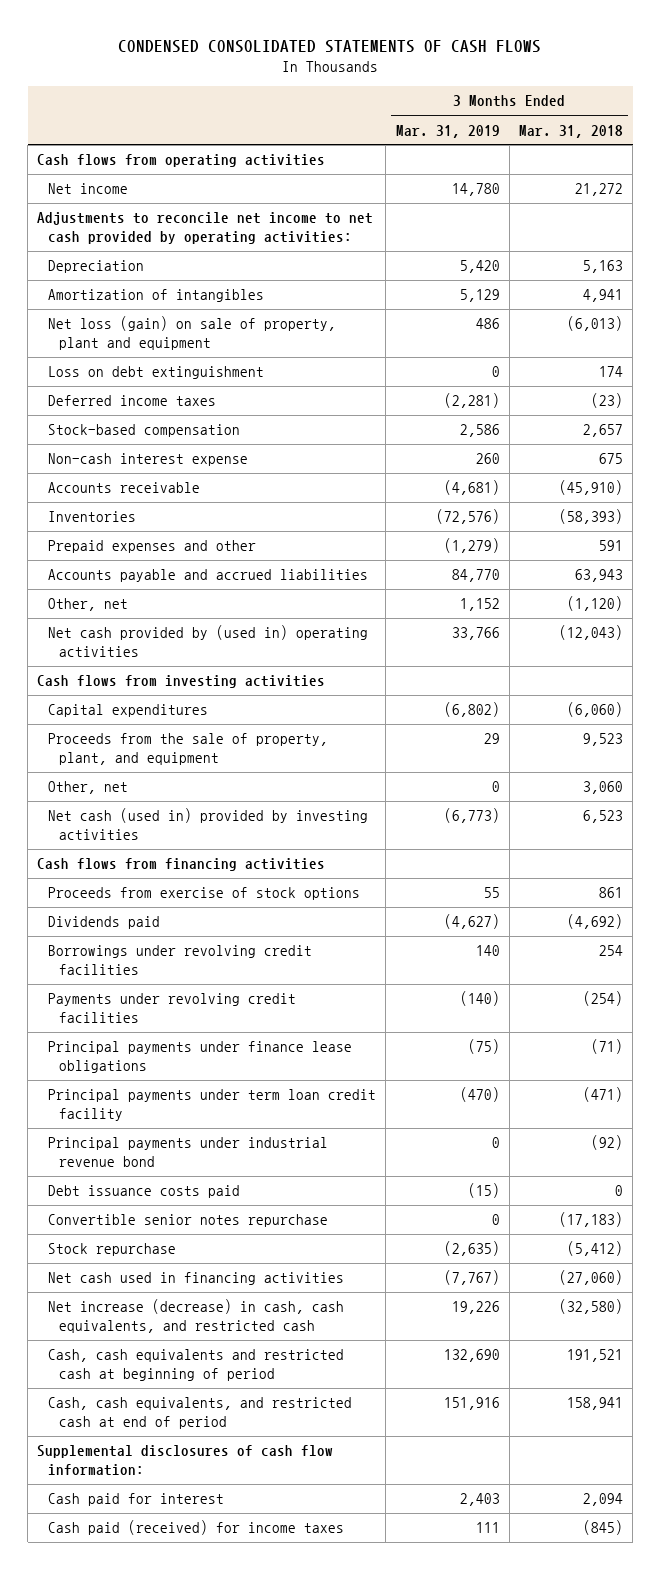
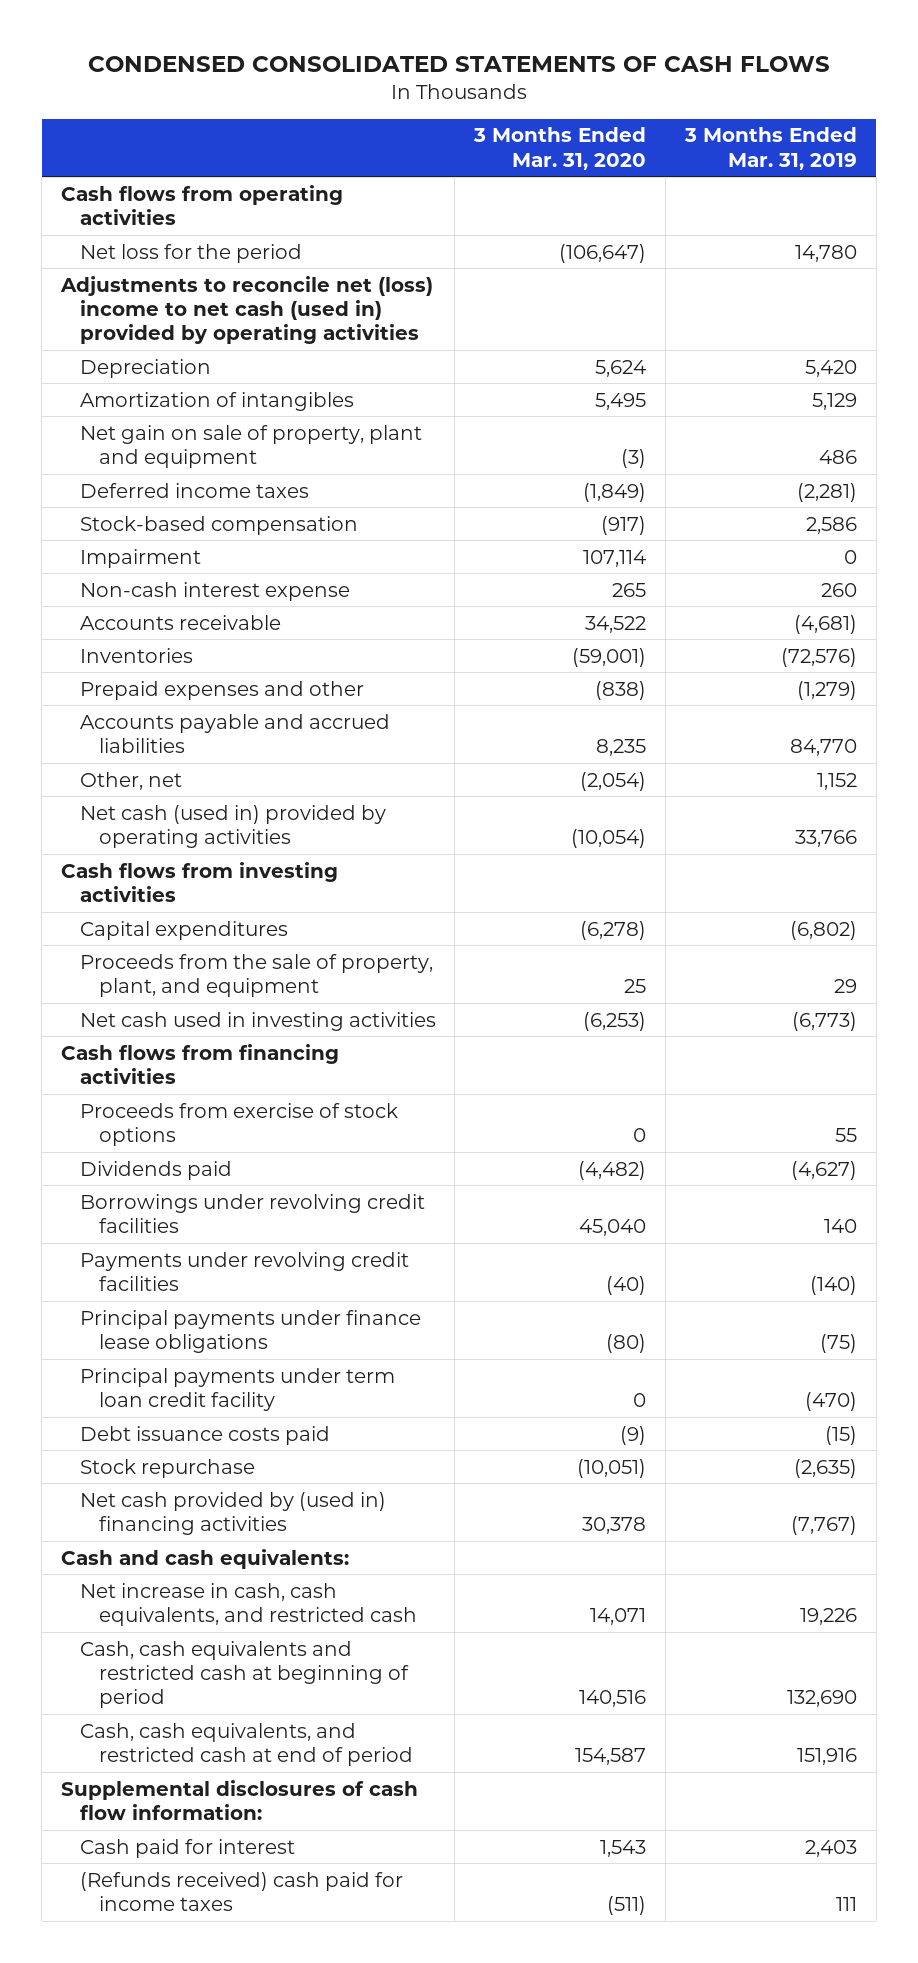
- | 3 Months Ended Mar. 31, 2019 | 3 Months Ended Mar. 31, 2018
+ | 3 Months Ended Mar. 31, 2020 | 3 Months Ended Mar. 31, 2019
- Net income | 14,780 | 21,272
- Adjustments to reconcile net income to net cash provided by operating activities:
+ Net loss for the period | (106,647) | 14,780
+ Adjustments to reconcile net (loss) income to net cash (used in) provided by operating activities
- Net loss (gain) on sale of property, plant and equipment | 486 | (6,013)
- Loss on debt extinguishment | 0 | 174
+ Net gain on sale of property, plant and equipment | (3) | 486
+ Impairment | 107,114 | 0
- Net cash provided by (used in) operating activities | 33,766 | (12,043)
+ Net cash (used in) provided by operating activities | (10,054) | 33,766
- Other, net | 0 | 3,060
- Net cash (used in) provided by investing activities | (6,773) | 6,523
+ Net cash used in investing activities | (6,253) | (6,773)
- Principal payments under industrial revenue bond | 0 | (92)
- Convertible senior notes repurchase | 0 | (17,183)
- Net cash used in financing activities | (7,767) | (27,060)
- Net increase (decrease) in cash, cash equivalents, and restricted cash | 19,226 | (32,580)
+ Net cash provided by (used in) financing activities | 30,378 | (7,767)
+ Cash and cash equivalents:
+ Net increase in cash, cash equivalents, and restricted cash | 14,071 | 19,226
- Cash paid (received) for income taxes | 111 | (845)
+ (Refunds received) cash paid for income taxes | (511) | 111

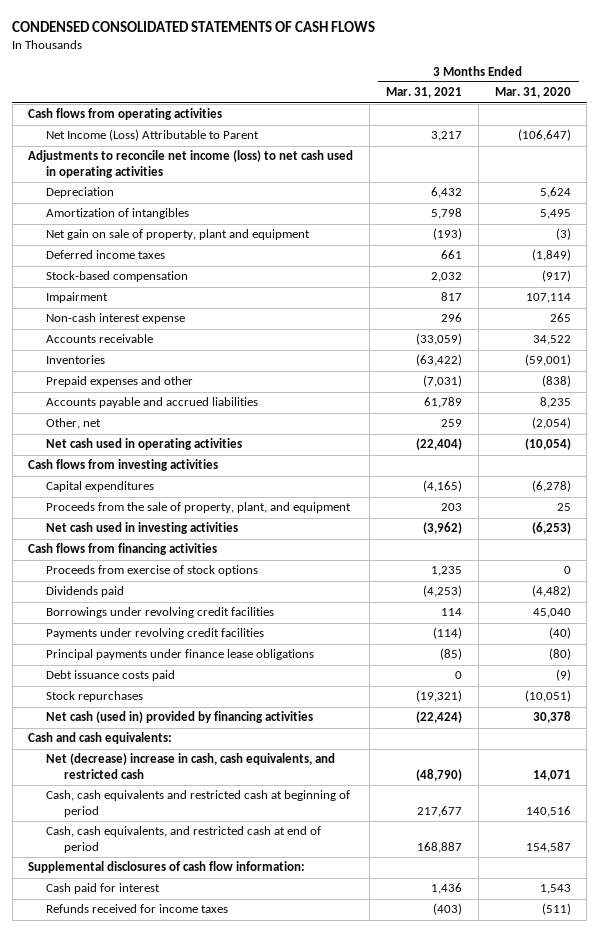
- | 3 Months Ended Mar. 31, 2020 | 3 Months Ended Mar. 31, 2019
+ | 3 Months Ended Mar. 31, 2021 | 3 Months Ended Mar. 31, 2020
- Net loss for the period | (106,647) | 14,780
- Adjustments to reconcile net (loss) income to net cash (used in) provided by operating activities
+ Net Income (Loss) Attributable to Parent | 3,217 | (106,647)
+ Adjustments to reconcile net income (loss) to net cash used in operating activities
- Net cash (used in) provided by operating activities | (10,054) | 33,766
+ Net cash used in operating activities | (22,404) | (10,054)
- Principal payments under term loan credit facility | 0 | (470)
- Stock repurchase | (10,051) | (2,635)
- Net cash provided by (used in) financing activities | 30,378 | (7,767)
+ Stock repurchases | (19,321) | (10,051)
+ Net cash (used in) provided by financing activities | (22,424) | 30,378
- Net increase in cash, cash equivalents, and restricted cash | 14,071 | 19,226
+ Net (decrease) increase in cash, cash equivalents, and restricted cash | (48,790) | 14,071
- (Refunds received) cash paid for income taxes | (511) | 111
+ Refunds received for income taxes | (403) | (511)

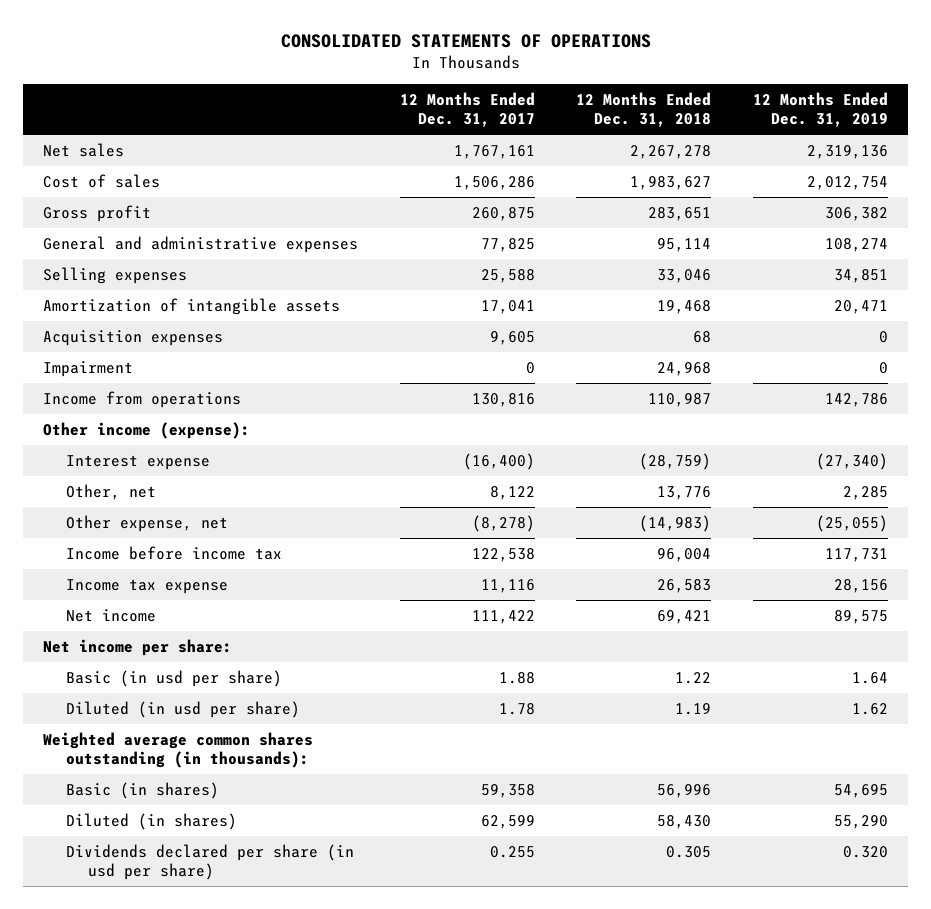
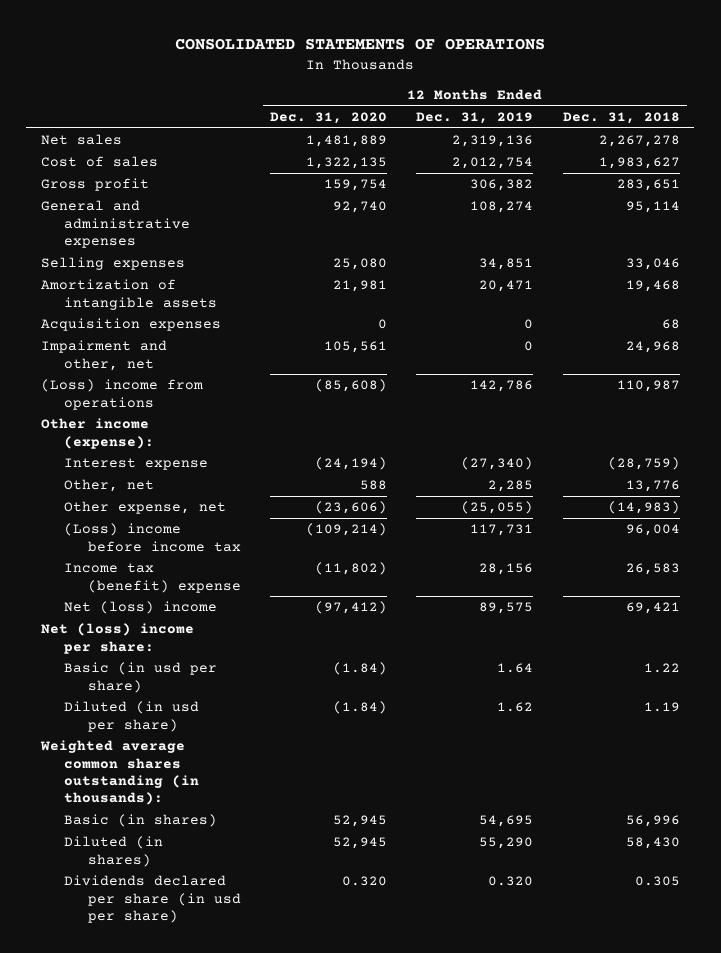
- | 12 Months Ended Dec. 31, 2017 | 12 Months Ended Dec. 31, 2018 | 12 Months Ended Dec. 31, 2019
+ | 12 Months Ended Dec. 31, 2020 | 12 Months Ended Dec. 31, 2019 | 12 Months Ended Dec. 31, 2018
- Impairment | 0 | 24,968 | 0
- Income from operations | 130,816 | 110,987 | 142,786
+ Impairment and other, net | 105,561 | 0 | 24,968
+ (Loss) income from operations | (85,608) | 142,786 | 110,987
- Income before income tax | 122,538 | 96,004 | 117,731
- Income tax expense | 11,116 | 26,583 | 28,156
- Net income | 111,422 | 69,421 | 89,575
- Net income per share:
+ (Loss) income before income tax | (109,214) | 117,731 | 96,004
+ Income tax (benefit) expense | (11,802) | 28,156 | 26,583
+ Net (loss) income | (97,412) | 89,575 | 69,421
+ Net (loss) income per share:

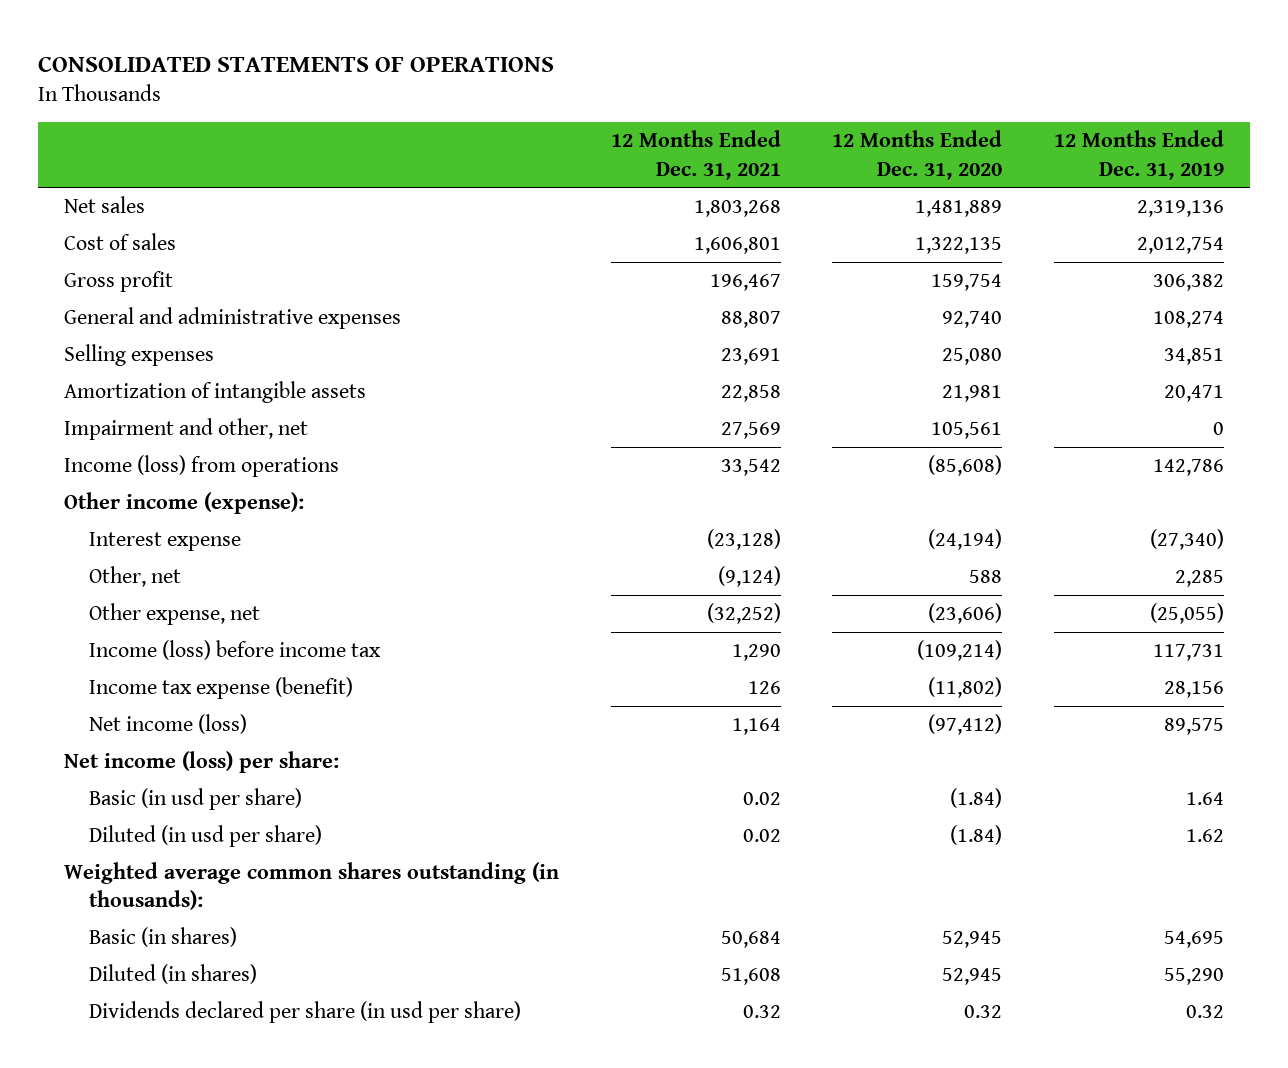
- | 12 Months Ended Dec. 31, 2020 | 12 Months Ended Dec. 31, 2019 | 12 Months Ended Dec. 31, 2018
+ | 12 Months Ended Dec. 31, 2021 | 12 Months Ended Dec. 31, 2020 | 12 Months Ended Dec. 31, 2019
- Acquisition expenses | 0 | 0 | 68
- (Loss) income from operations | (85,608) | 142,786 | 110,987
+ Income (loss) from operations | 33,542 | (85,608) | 142,786
- (Loss) income before income tax | (109,214) | 117,731 | 96,004
- Income tax (benefit) expense | (11,802) | 28,156 | 26,583
- Net (loss) income | (97,412) | 89,575 | 69,421
- Net (loss) income per share:
+ Income (loss) before income tax | 1,290 | (109,214) | 117,731
+ Income tax expense (benefit) | 126 | (11,802) | 28,156
+ Net income (loss) | 1,164 | (97,412) | 89,575
+ Net income (loss) per share:
- Dividends declared per share (in usd per share) | 0.320 | 0.320 | 0.305
+ Dividends declared per share (in usd per share) | 0.32 | 0.32 | 0.32

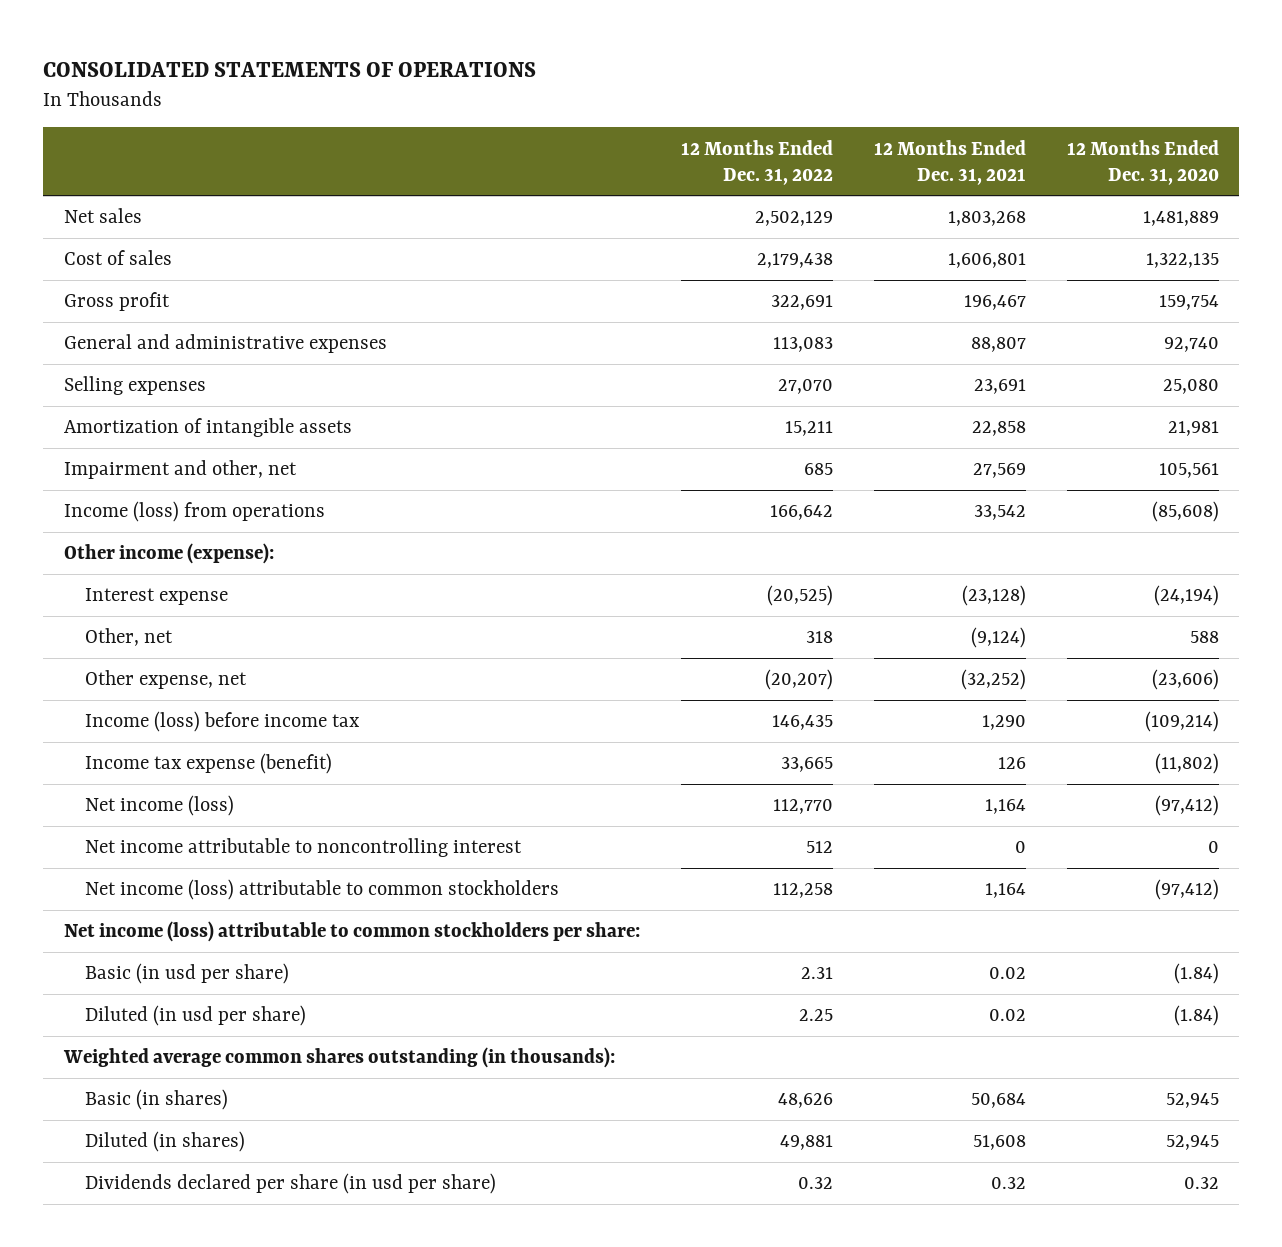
- | 12 Months Ended Dec. 31, 2021 | 12 Months Ended Dec. 31, 2020 | 12 Months Ended Dec. 31, 2019
+ | 12 Months Ended Dec. 31, 2022 | 12 Months Ended Dec. 31, 2021 | 12 Months Ended Dec. 31, 2020
- Net income (loss) per share:
+ Net income attributable to noncontrolling interest | 512 | 0 | 0
+ Net income (loss) attributable to common stockholders | 112,258 | 1,164 | (97,412)
+ Net income (loss) attributable to common stockholders per share:

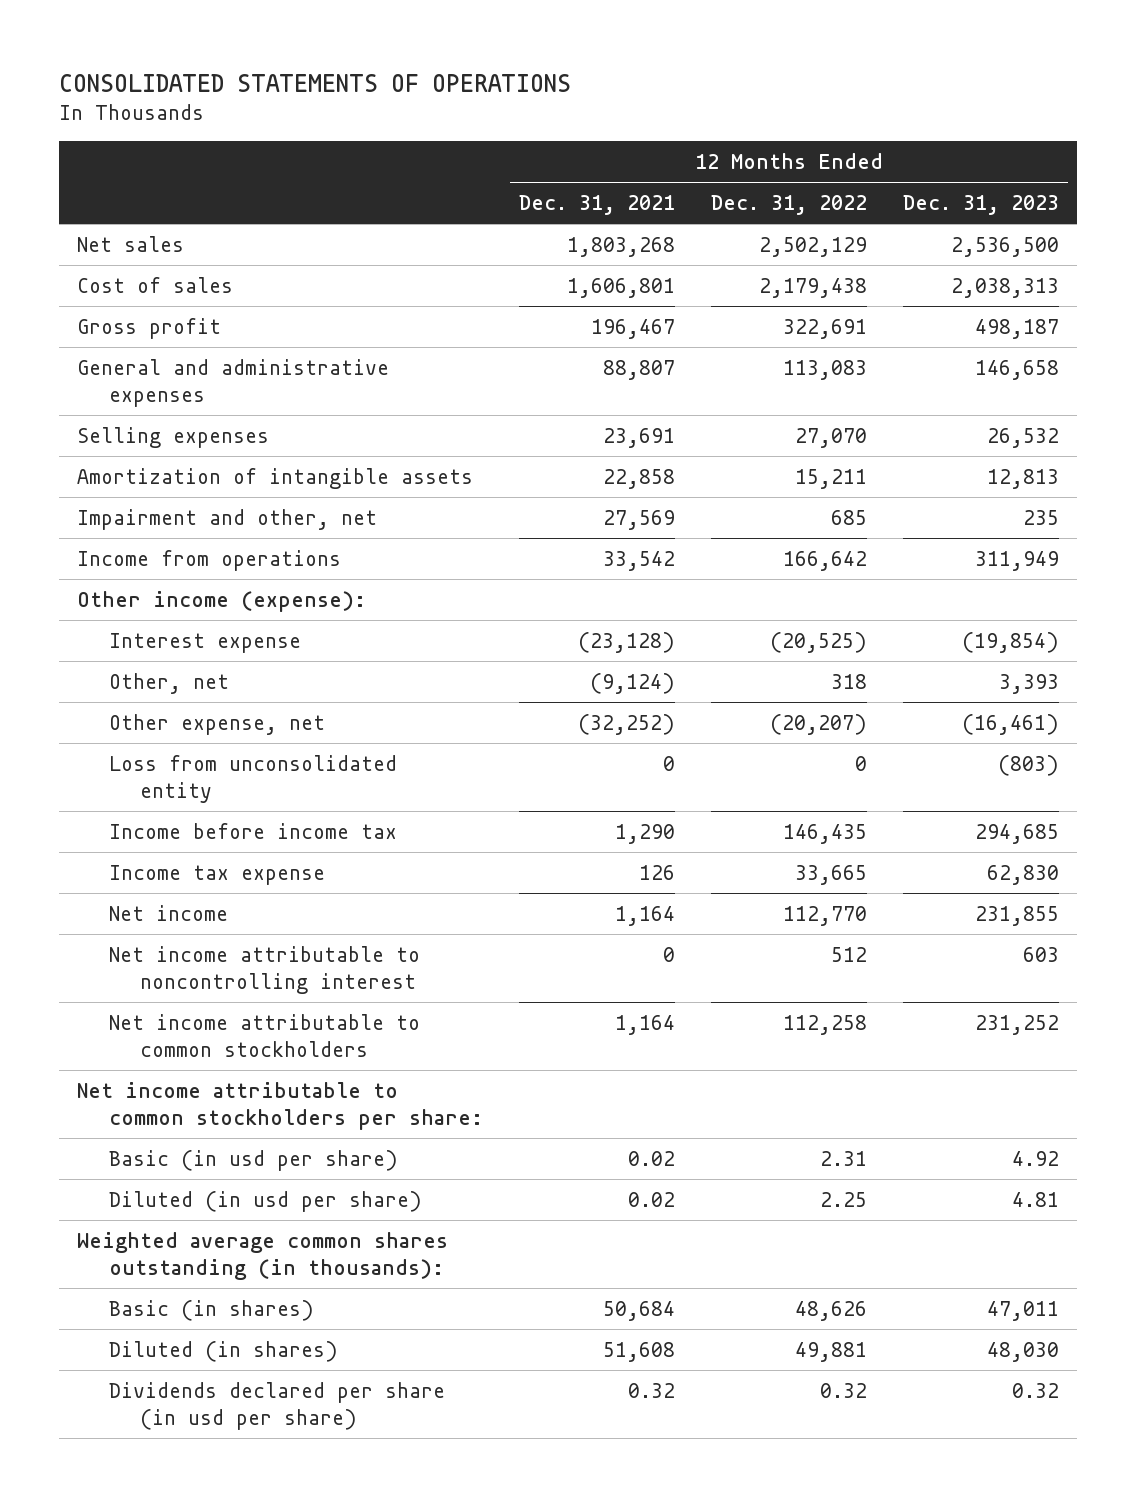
- | 12 Months Ended Dec. 31, 2022 | 12 Months Ended Dec. 31, 2021 | 12 Months Ended Dec. 31, 2020
+ | 12 Months Ended Dec. 31, 2021 | 12 Months Ended Dec. 31, 2022 | 12 Months Ended Dec. 31, 2023
- Income (loss) from operations | 166,642 | 33,542 | (85,608)
+ Income from operations | 33,542 | 166,642 | 311,949
- Income (loss) before income tax | 146,435 | 1,290 | (109,214)
- Income tax expense (benefit) | 33,665 | 126 | (11,802)
- Net income (loss) | 112,770 | 1,164 | (97,412)
+ Loss from unconsolidated entity | 0 | 0 | (803)
+ Income before income tax | 1,290 | 146,435 | 294,685
+ Income tax expense | 126 | 33,665 | 62,830
+ Net income | 1,164 | 112,770 | 231,855
- Net income (loss) attributable to common stockholders | 112,258 | 1,164 | (97,412)
- Net income (loss) attributable to common stockholders per share:
+ Net income attributable to common stockholders | 1,164 | 112,258 | 231,252
+ Net income attributable to common stockholders per share:

